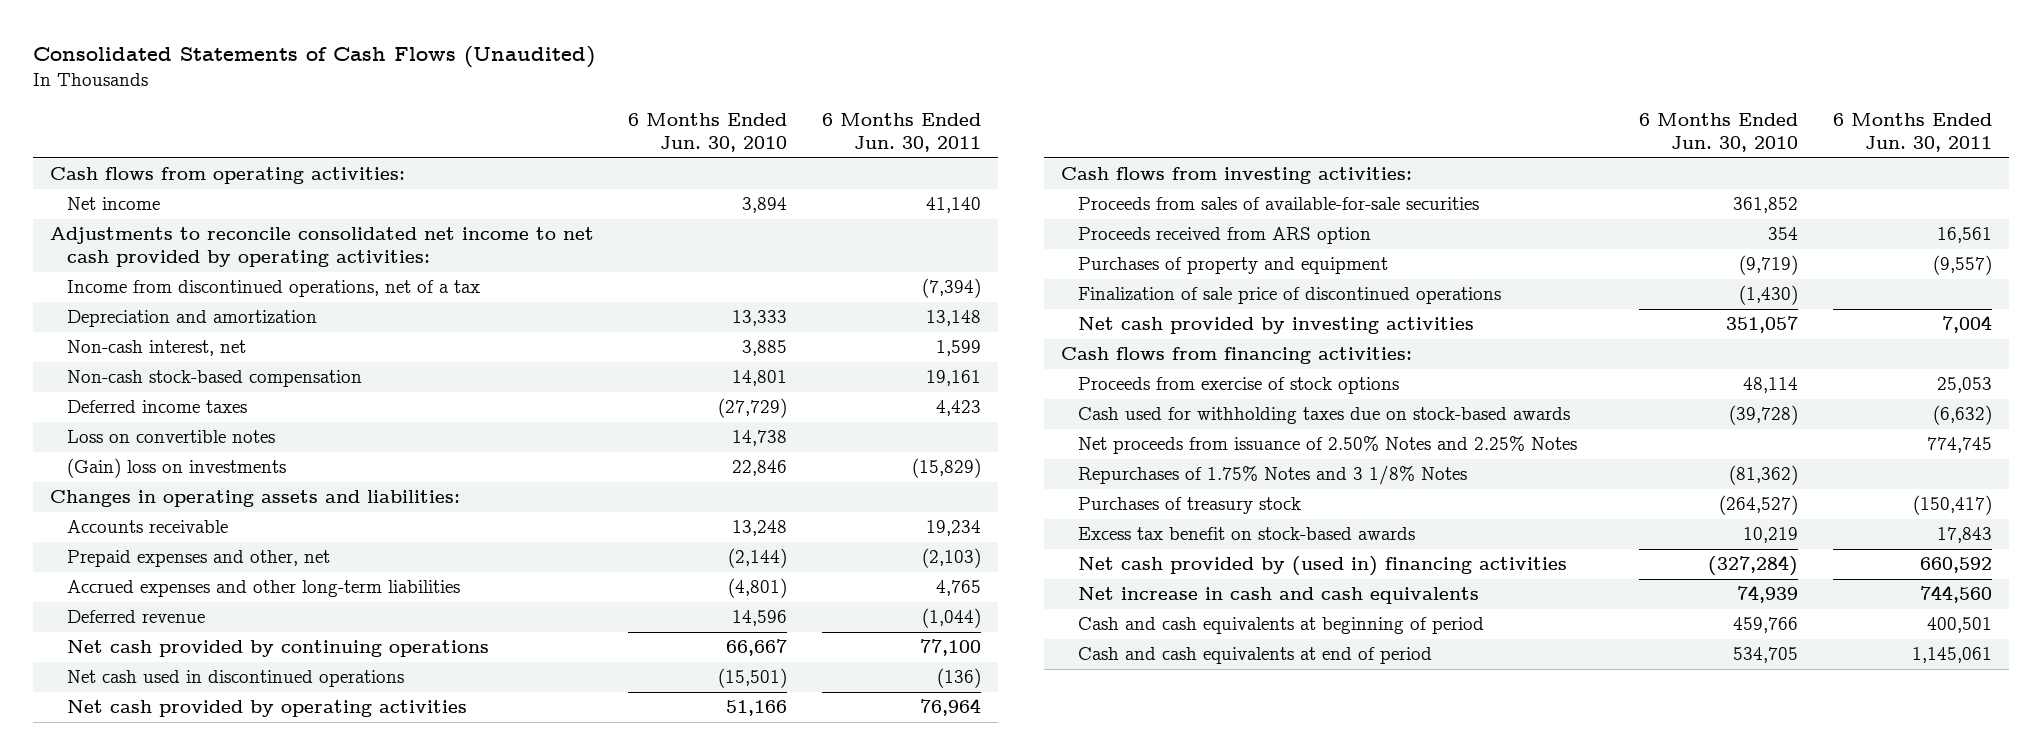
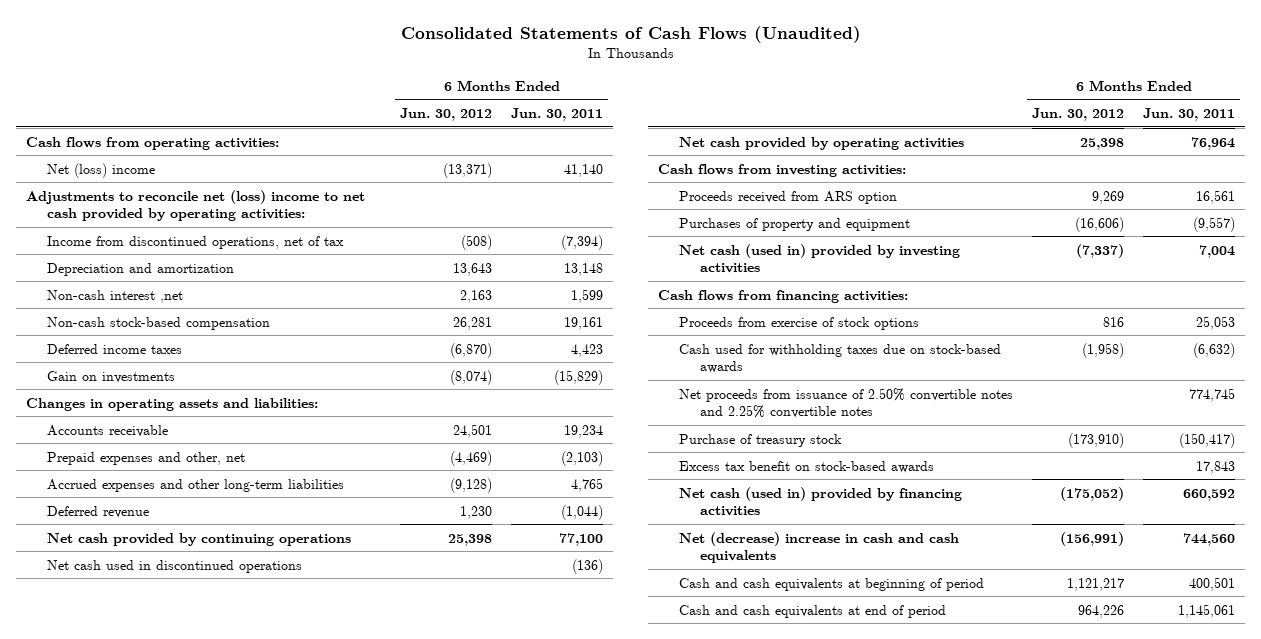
- | 6 Months Ended Jun. 30, 2010 | 6 Months Ended Jun. 30, 2011
+ | 6 Months Ended Jun. 30, 2012 | 6 Months Ended Jun. 30, 2011
- Net income | 3,894 | 41,140
- Adjustments to reconcile consolidated net income to net cash provided by operating activities:
- Income from discontinued operations, net of a tax | | (7,394)
+ Net (loss) income | (13,371) | 41,140
+ Adjustments to reconcile net (loss) income to net cash provided by operating activities:
+ Income from discontinued operations, net of tax | (508) | (7,394)
- Non-cash interest, net | 3,885 | 1,599
+ Non-cash interest ,net | 2,163 | 1,599
- Loss on convertible notes | 14,738 |
- (Gain) loss on investments | 22,846 | (15,829)
+ Gain on investments | (8,074) | (15,829)
- Proceeds from sales of available-for-sale securities | 361,852 |
- Finalization of sale price of discontinued operations | (1,430) |
- Net cash provided by investing activities | 351,057 | 7,004
+ Net cash (used in) provided by investing activities | (7,337) | 7,004
- Net proceeds from issuance of 2.50% Notes and 2.25% Notes | | 774,745
- Repurchases of 1.75% Notes and 3 1/8% Notes | (81,362) |
- Purchases of treasury stock | (264,527) | (150,417)
+ Net proceeds from issuance of 2.50% convertible notes and 2.25% convertible notes | | 774,745
+ Purchase of treasury stock | (173,910) | (150,417)
- Net cash provided by (used in) financing activities | (327,284) | 660,592
- Net increase in cash and cash equivalents | 74,939 | 744,560
+ Net cash (used in) provided by financing activities | (175,052) | 660,592
+ Net (decrease) increase in cash and cash equivalents | (156,991) | 744,560

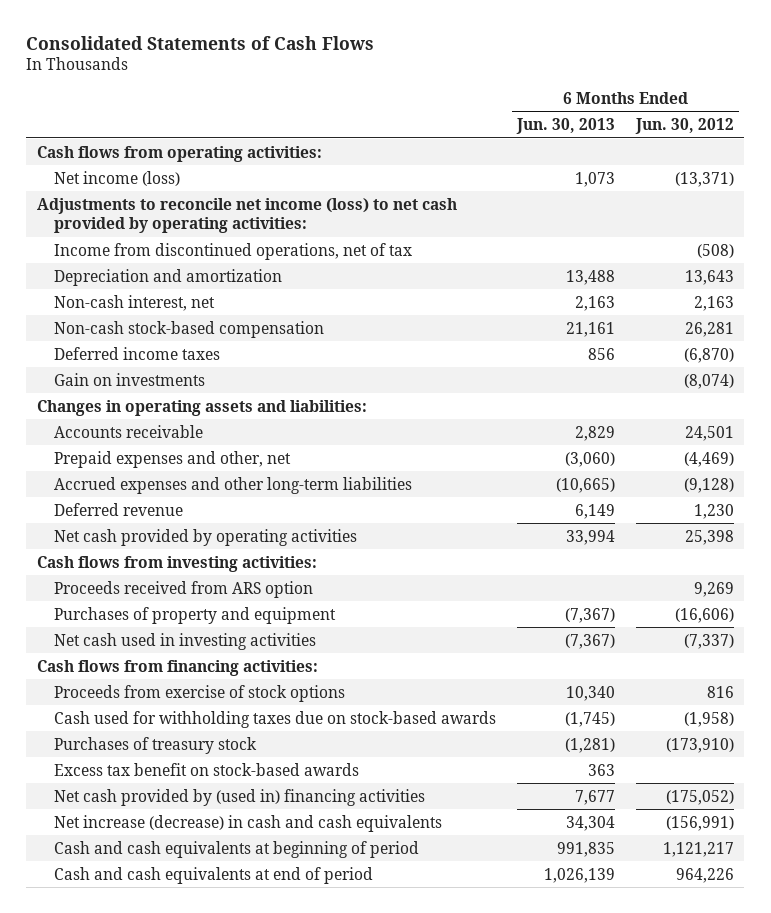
- Consolidated Statements of Cash Flows (Unaudited)
+ Consolidated Statements of Cash Flows
- | 6 Months Ended Jun. 30, 2012 | 6 Months Ended Jun. 30, 2011
+ | 6 Months Ended Jun. 30, 2013 | 6 Months Ended Jun. 30, 2012
- Net (loss) income | (13,371) | 41,140
- Adjustments to reconcile net (loss) income to net cash provided by operating activities:
+ Net income (loss) | 1,073 | (13,371)
+ Adjustments to reconcile net income (loss) to net cash provided by operating activities:
- Non-cash interest ,net | 2,163 | 1,599
+ Non-cash interest, net | 2,163 | 2,163
- Net cash provided by continuing operations | 25,398 | 77,100
- Net cash used in discontinued operations | | (136)
- Net cash (used in) provided by investing activities | (7,337) | 7,004
+ Net cash used in investing activities | (7,367) | (7,337)
- Net proceeds from issuance of 2.50% convertible notes and 2.25% convertible notes | | 774,745
- Purchase of treasury stock | (173,910) | (150,417)
+ Purchases of treasury stock | (1,281) | (173,910)
- Net cash (used in) provided by financing activities | (175,052) | 660,592
- Net (decrease) increase in cash and cash equivalents | (156,991) | 744,560
+ Net cash provided by (used in) financing activities | 7,677 | (175,052)
+ Net increase (decrease) in cash and cash equivalents | 34,304 | (156,991)

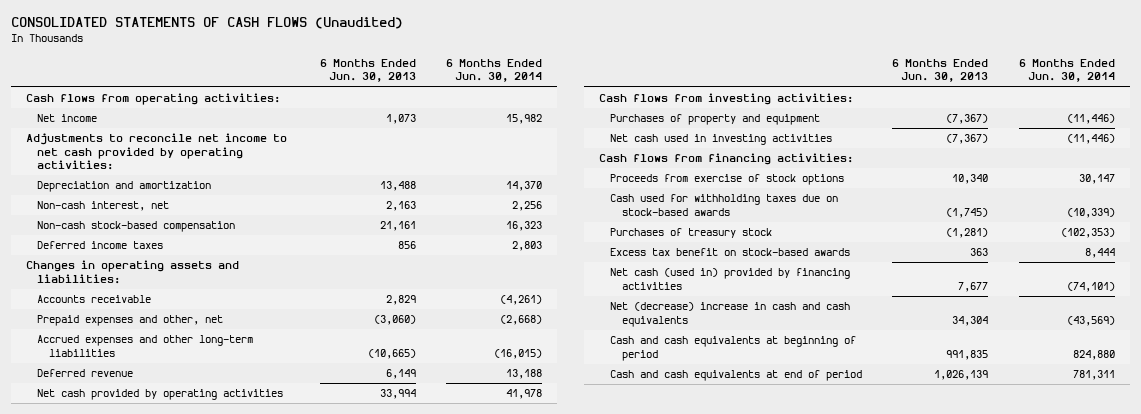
- Consolidated Statements of Cash Flows
+ CONSOLIDATED STATEMENTS OF CASH FLOWS (Unaudited)
- | 6 Months Ended Jun. 30, 2013 | 6 Months Ended Jun. 30, 2012
+ | 6 Months Ended Jun. 30, 2013 | 6 Months Ended Jun. 30, 2014
- Net income (loss) | 1,073 | (13,371)
- Adjustments to reconcile net income (loss) to net cash provided by operating activities:
- Income from discontinued operations, net of tax | | (508)
+ Net income | 1,073 | 15,982
+ Adjustments to reconcile net income to net cash provided by operating activities:
- Gain on investments | | (8,074)
- Proceeds received from ARS option | | 9,269
- Net cash provided by (used in) financing activities | 7,677 | (175,052)
- Net increase (decrease) in cash and cash equivalents | 34,304 | (156,991)
+ Net cash (used in) provided by financing activities | 7,677 | (74,101)
+ Net (decrease) increase in cash and cash equivalents | 34,304 | (43,569)

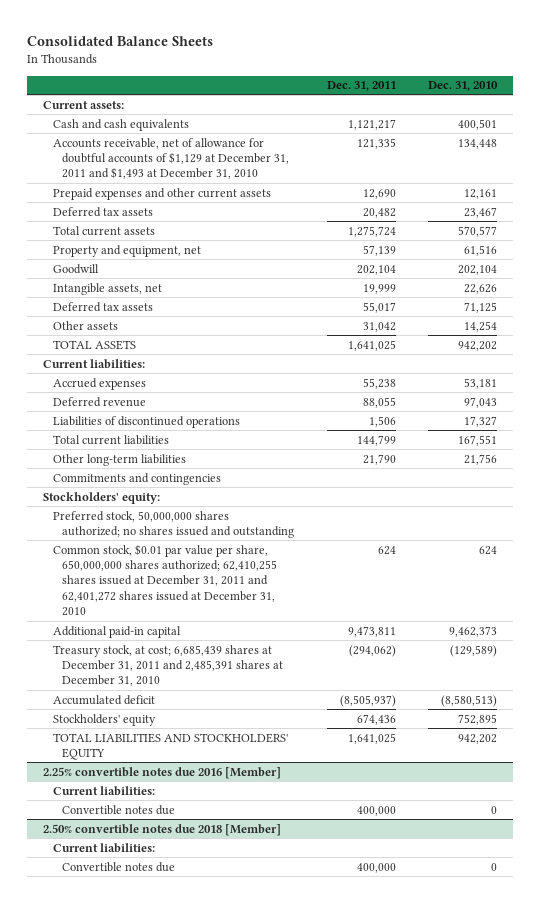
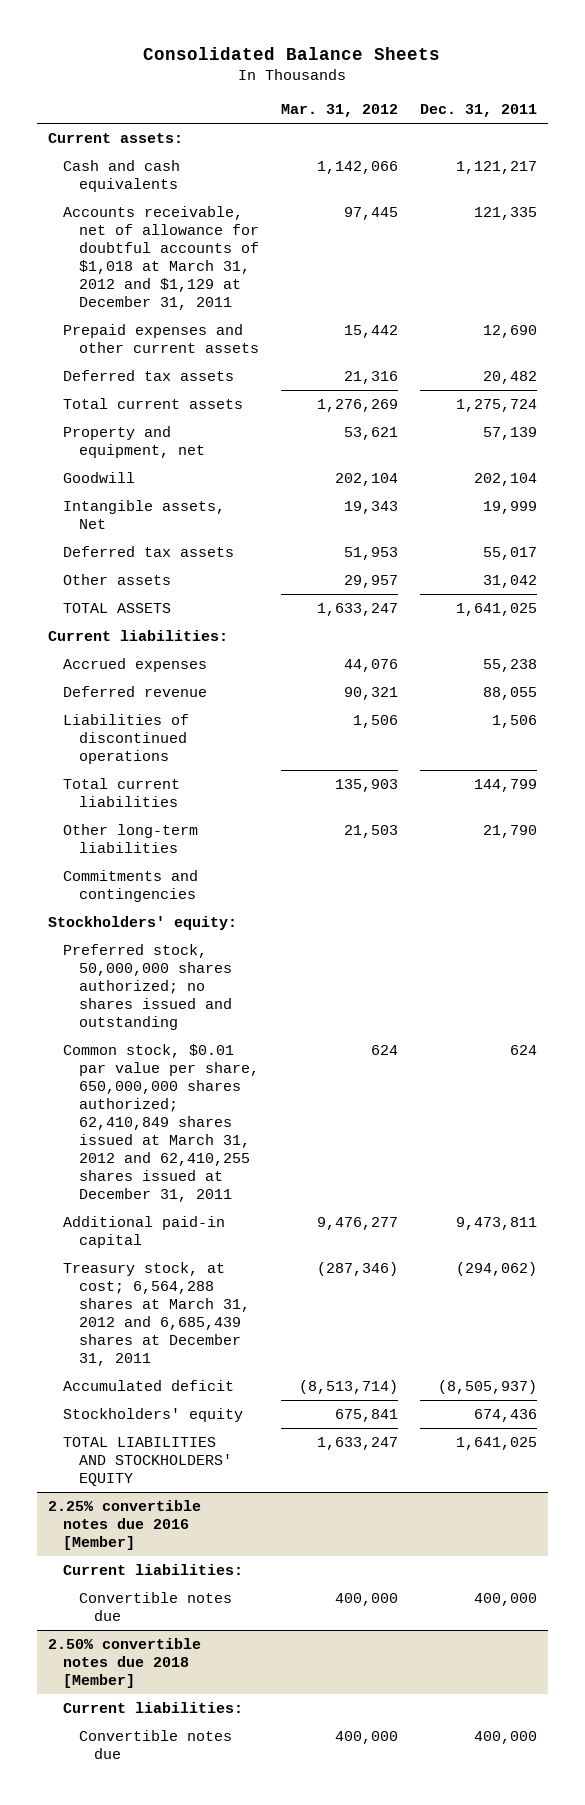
- | Dec. 31, 2011 | Dec. 31, 2010
+ | Mar. 31, 2012 | Dec. 31, 2011
- Accounts receivable, net of allowance for doubtful accounts of $1,129 at December 31, 2011 and $1,493 at December 31, 2010 | 121,335 | 134,448
+ Accounts receivable, net of allowance for doubtful accounts of $1,018 at March 31, 2012 and $1,129 at December 31, 2011 | 97,445 | 121,335
- Intangible assets, net | 19,999 | 22,626
+ Intangible assets, Net | 19,343 | 19,999
- Common stock, $0.01 par value per share, 650,000,000 shares authorized; 62,410,255 shares issued at December 31, 2011 and 62,401,272 shares issued at December 31, 2010 | 624 | 624
+ Common stock, $0.01 par value per share, 650,000,000 shares authorized; 62,410,849 shares issued at March 31, 2012 and 62,410,255 shares issued at December 31, 2011 | 624 | 624
- Treasury stock, at cost; 6,685,439 shares at December 31, 2011 and 2,485,391 shares at December 31, 2010 | (294,062) | (129,589)
+ Treasury stock, at cost; 6,564,288 shares at March 31, 2012 and 6,685,439 shares at December 31, 2011 | (287,346) | (294,062)

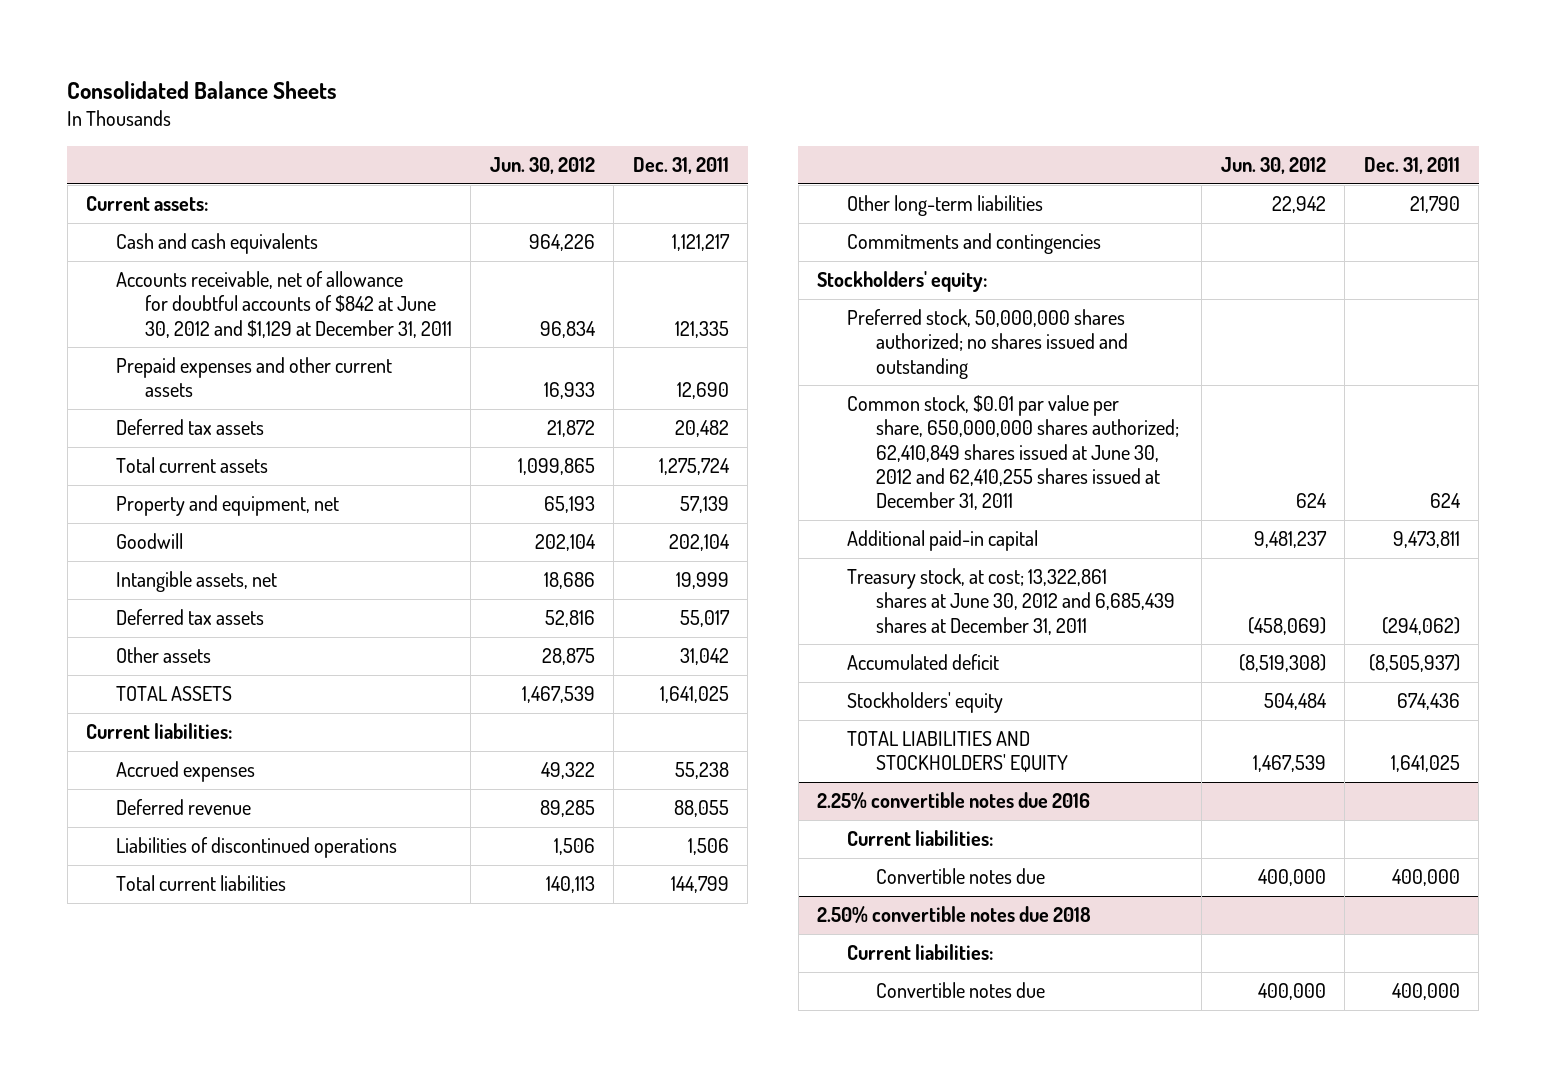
- | Mar. 31, 2012 | Dec. 31, 2011
+ | Jun. 30, 2012 | Dec. 31, 2011
- Accounts receivable, net of allowance for doubtful accounts of $1,018 at March 31, 2012 and $1,129 at December 31, 2011 | 97,445 | 121,335
+ Accounts receivable, net of allowance for doubtful accounts of $842 at June 30, 2012 and $1,129 at December 31, 2011 | 96,834 | 121,335
- Intangible assets, Net | 19,343 | 19,999
+ Intangible assets, net | 18,686 | 19,999
- Common stock, $0.01 par value per share, 650,000,000 shares authorized; 62,410,849 shares issued at March 31, 2012 and 62,410,255 shares issued at December 31, 2011 | 624 | 624
+ Common stock, $0.01 par value per share, 650,000,000 shares authorized; 62,410,849 shares issued at June 30, 2012 and 62,410,255 shares issued at December 31, 2011 | 624 | 624
- Treasury stock, at cost; 6,564,288 shares at March 31, 2012 and 6,685,439 shares at December 31, 2011 | (287,346) | (294,062)
+ Treasury stock, at cost; 13,322,861 shares at June 30, 2012 and 6,685,439 shares at December 31, 2011 | (458,069) | (294,062)
- 2.25% convertible notes due 2016 [Member]
+ 2.25% convertible notes due 2016
- 2.50% convertible notes due 2018 [Member]
+ 2.50% convertible notes due 2018

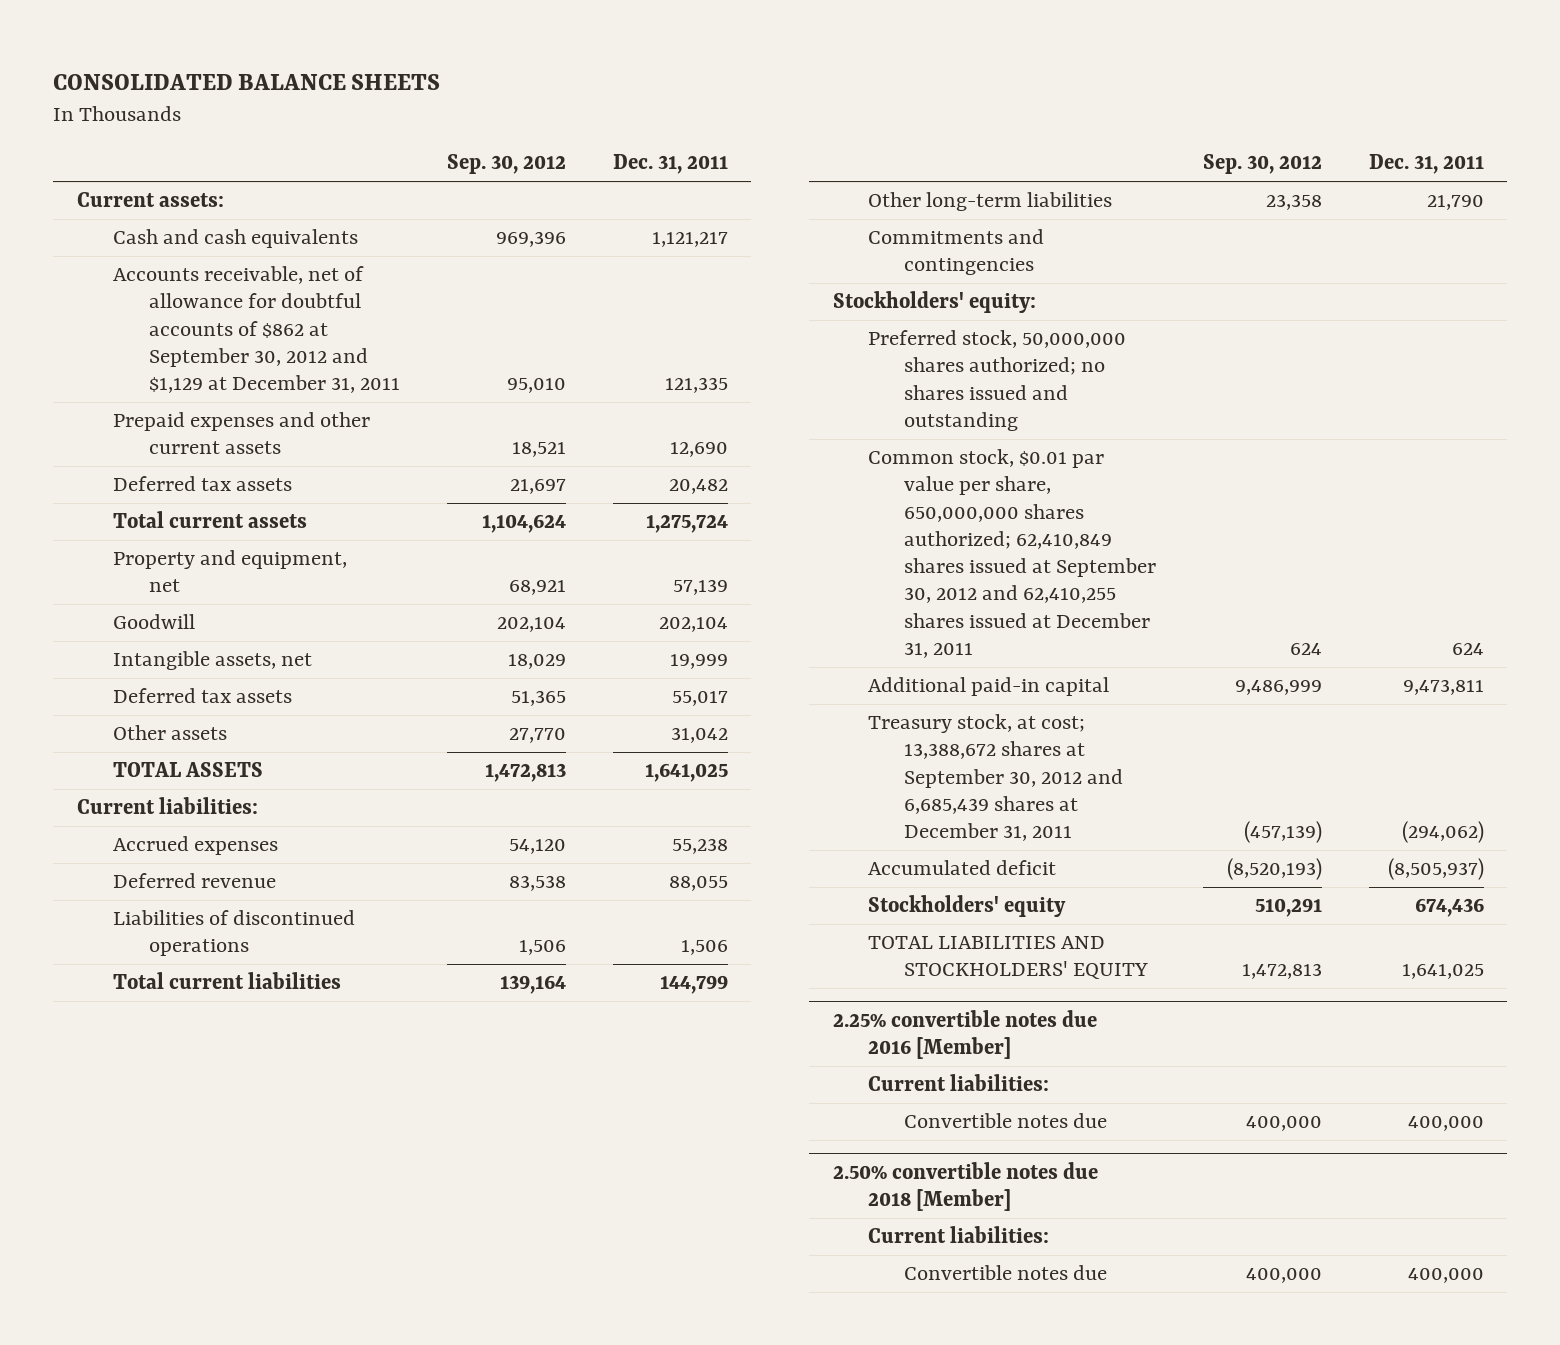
- Consolidated Balance Sheets
+ CONSOLIDATED BALANCE SHEETS
- | Jun. 30, 2012 | Dec. 31, 2011
+ | Sep. 30, 2012 | Dec. 31, 2011
- Accounts receivable, net of allowance for doubtful accounts of $842 at June 30, 2012 and $1,129 at December 31, 2011 | 96,834 | 121,335
+ Accounts receivable, net of allowance for doubtful accounts of $862 at September 30, 2012 and $1,129 at December 31, 2011 | 95,010 | 121,335
- Common stock, $0.01 par value per share, 650,000,000 shares authorized; 62,410,849 shares issued at June 30, 2012 and 62,410,255 shares issued at December 31, 2011 | 624 | 624
+ Common stock, $0.01 par value per share, 650,000,000 shares authorized; 62,410,849 shares issued at September 30, 2012 and 62,410,255 shares issued at December 31, 2011 | 624 | 624
- Treasury stock, at cost; 13,322,861 shares at June 30, 2012 and 6,685,439 shares at December 31, 2011 | (458,069) | (294,062)
+ Treasury stock, at cost; 13,388,672 shares at September 30, 2012 and 6,685,439 shares at December 31, 2011 | (457,139) | (294,062)
- 2.25% convertible notes due 2016
+ 2.25% convertible notes due 2016 [Member]
- 2.50% convertible notes due 2018
+ 2.50% convertible notes due 2018 [Member]

